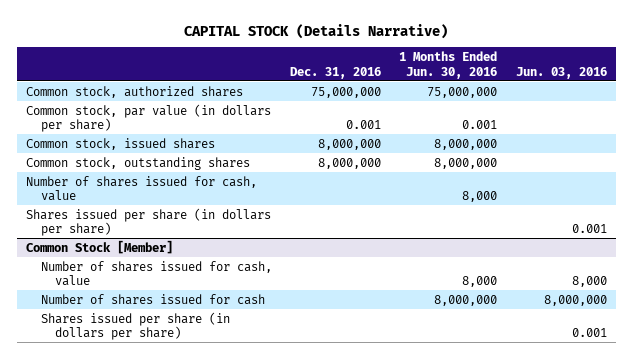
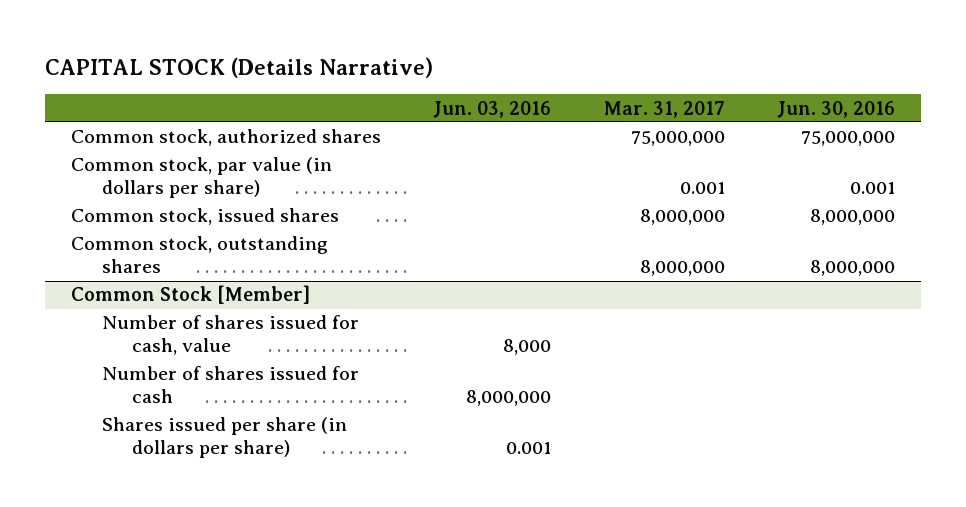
- | Dec. 31, 2016 | 1 Months Ended Jun. 30, 2016 | Jun. 03, 2016
+ | Jun. 03, 2016 | Mar. 31, 2017 | Jun. 30, 2016
- Number of shares issued for cash, value | | 8,000 |
- Shares issued per share (in dollars per share) | | | 0.001

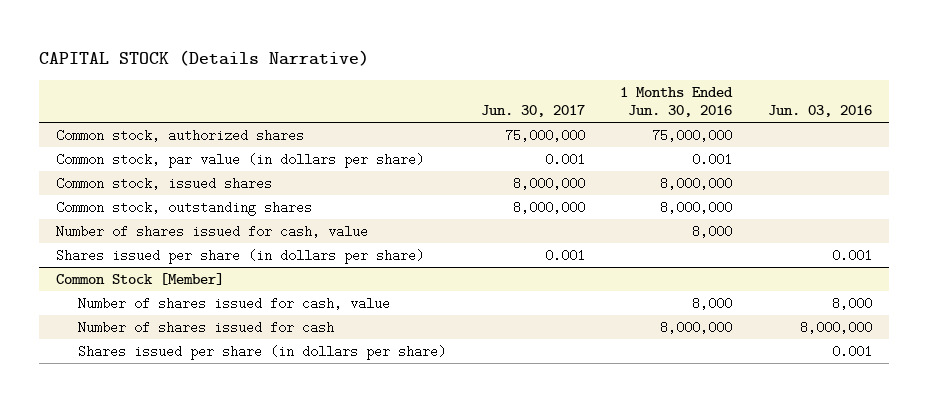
- | Jun. 03, 2016 | Mar. 31, 2017 | Jun. 30, 2016
+ | Jun. 30, 2017 | 1 Months Ended Jun. 30, 2016 | Jun. 03, 2016
+ Number of shares issued for cash, value | | 8,000 |
+ Shares issued per share (in dollars per share) | 0.001 | | 0.001

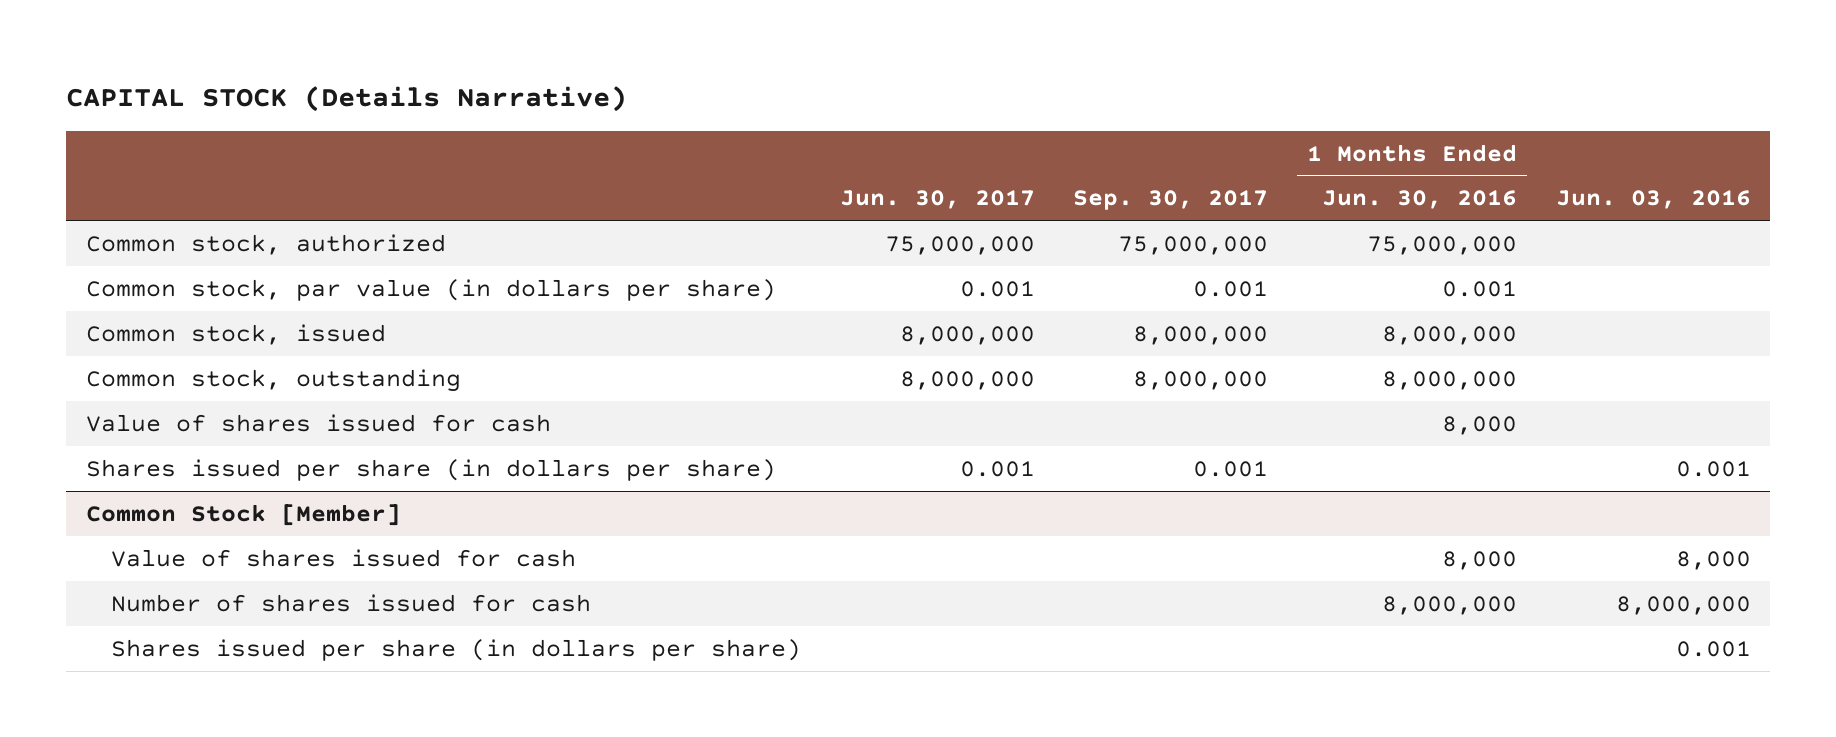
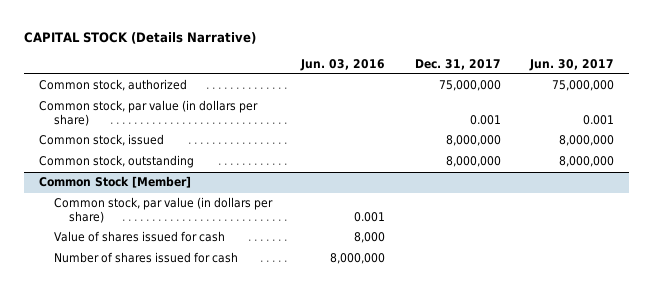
- | Jun. 30, 2017 | Sep. 30, 2017 | 1 Months Ended Jun. 30, 2016 | Jun. 03, 2016
+ | Jun. 03, 2016 | Dec. 31, 2017 | Jun. 30, 2017
- Value of shares issued for cash | | | 8,000 |
- Shares issued per share (in dollars per share) | 0.001 | 0.001 | | 0.001
@ Common Stock [Member]
+ Common stock, par value (in dollars per share) | 0.001 | |
- Shares issued per share (in dollars per share) | | | | 0.001

